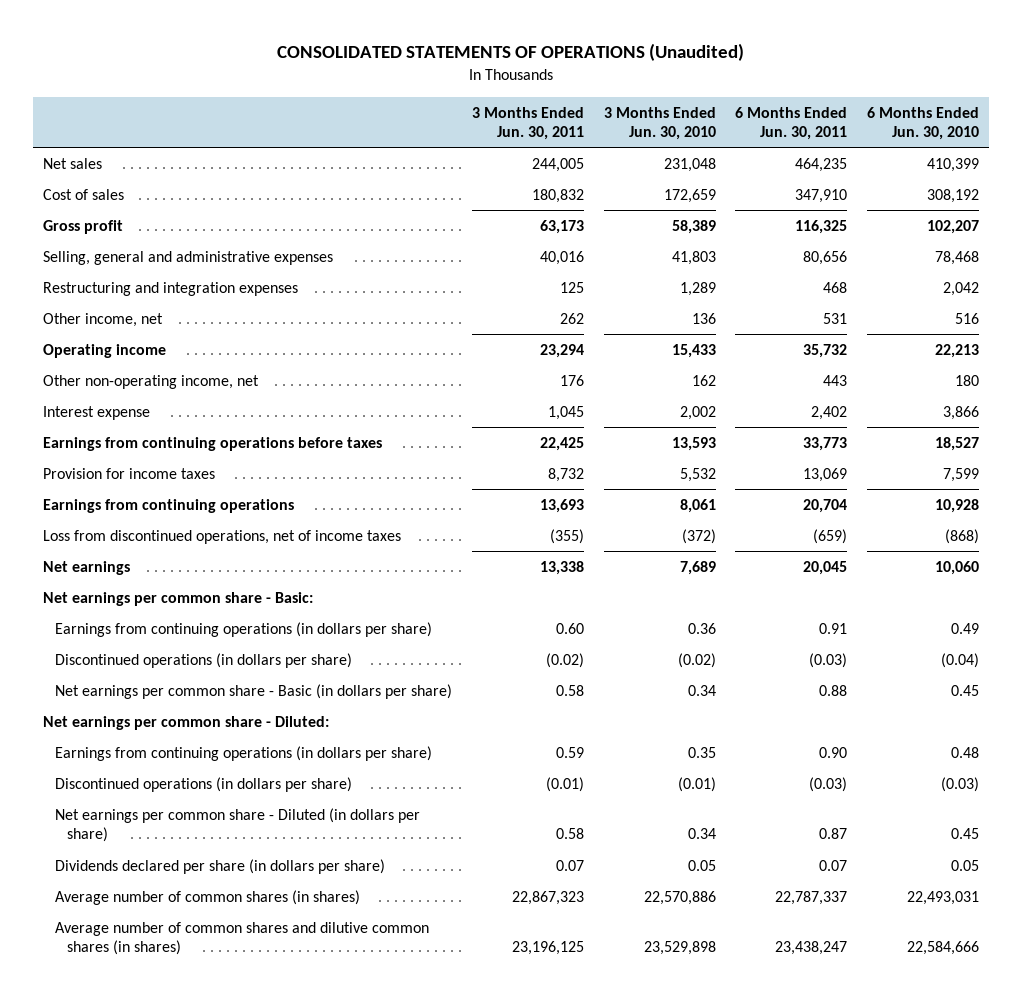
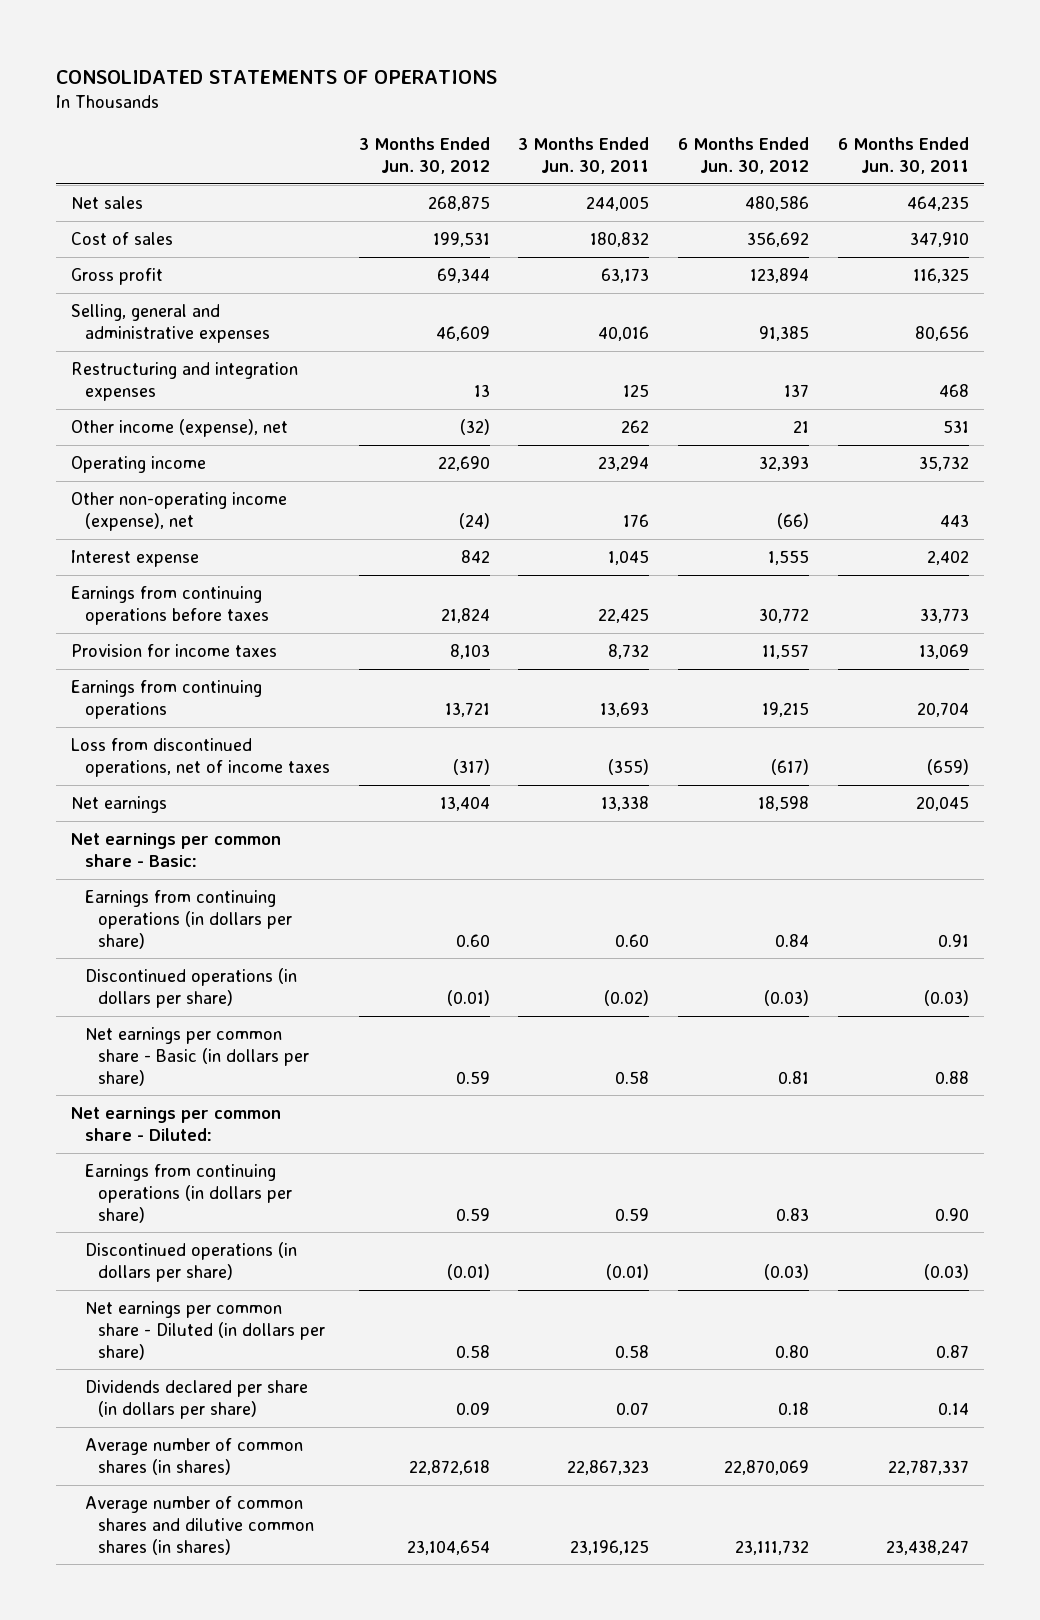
- CONSOLIDATED STATEMENTS OF OPERATIONS (Unaudited)
+ CONSOLIDATED STATEMENTS OF OPERATIONS
- | 3 Months Ended Jun. 30, 2011 | 3 Months Ended Jun. 30, 2010 | 6 Months Ended Jun. 30, 2011 | 6 Months Ended Jun. 30, 2010
+ | 3 Months Ended Jun. 30, 2012 | 3 Months Ended Jun. 30, 2011 | 6 Months Ended Jun. 30, 2012 | 6 Months Ended Jun. 30, 2011
- Other income, net | 262 | 136 | 531 | 516
+ Other income (expense), net | (32) | 262 | 21 | 531
- Other non-operating income, net | 176 | 162 | 443 | 180
+ Other non-operating income (expense), net | (24) | 176 | (66) | 443
- Dividends declared per share (in dollars per share) | 0.07 | 0.05 | 0.07 | 0.05
+ Dividends declared per share (in dollars per share) | 0.09 | 0.07 | 0.18 | 0.14

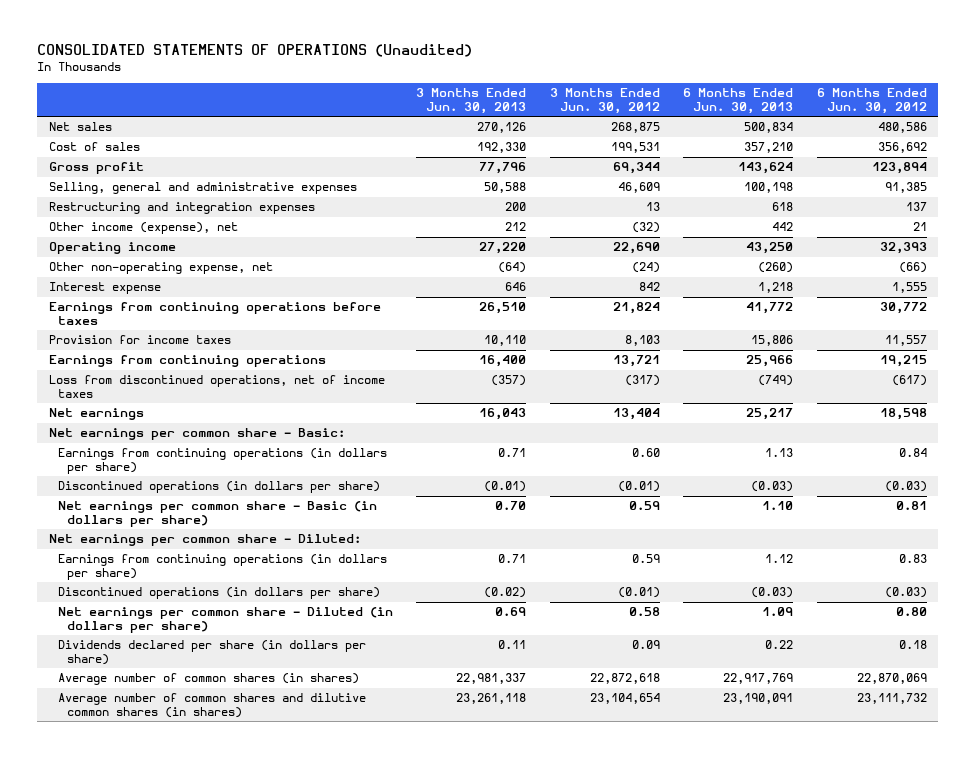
- CONSOLIDATED STATEMENTS OF OPERATIONS
+ CONSOLIDATED STATEMENTS OF OPERATIONS (Unaudited)
- | 3 Months Ended Jun. 30, 2012 | 3 Months Ended Jun. 30, 2011 | 6 Months Ended Jun. 30, 2012 | 6 Months Ended Jun. 30, 2011
+ | 3 Months Ended Jun. 30, 2013 | 3 Months Ended Jun. 30, 2012 | 6 Months Ended Jun. 30, 2013 | 6 Months Ended Jun. 30, 2012
- Other non-operating income (expense), net | (24) | 176 | (66) | 443
+ Other non-operating expense, net | (64) | (24) | (260) | (66)

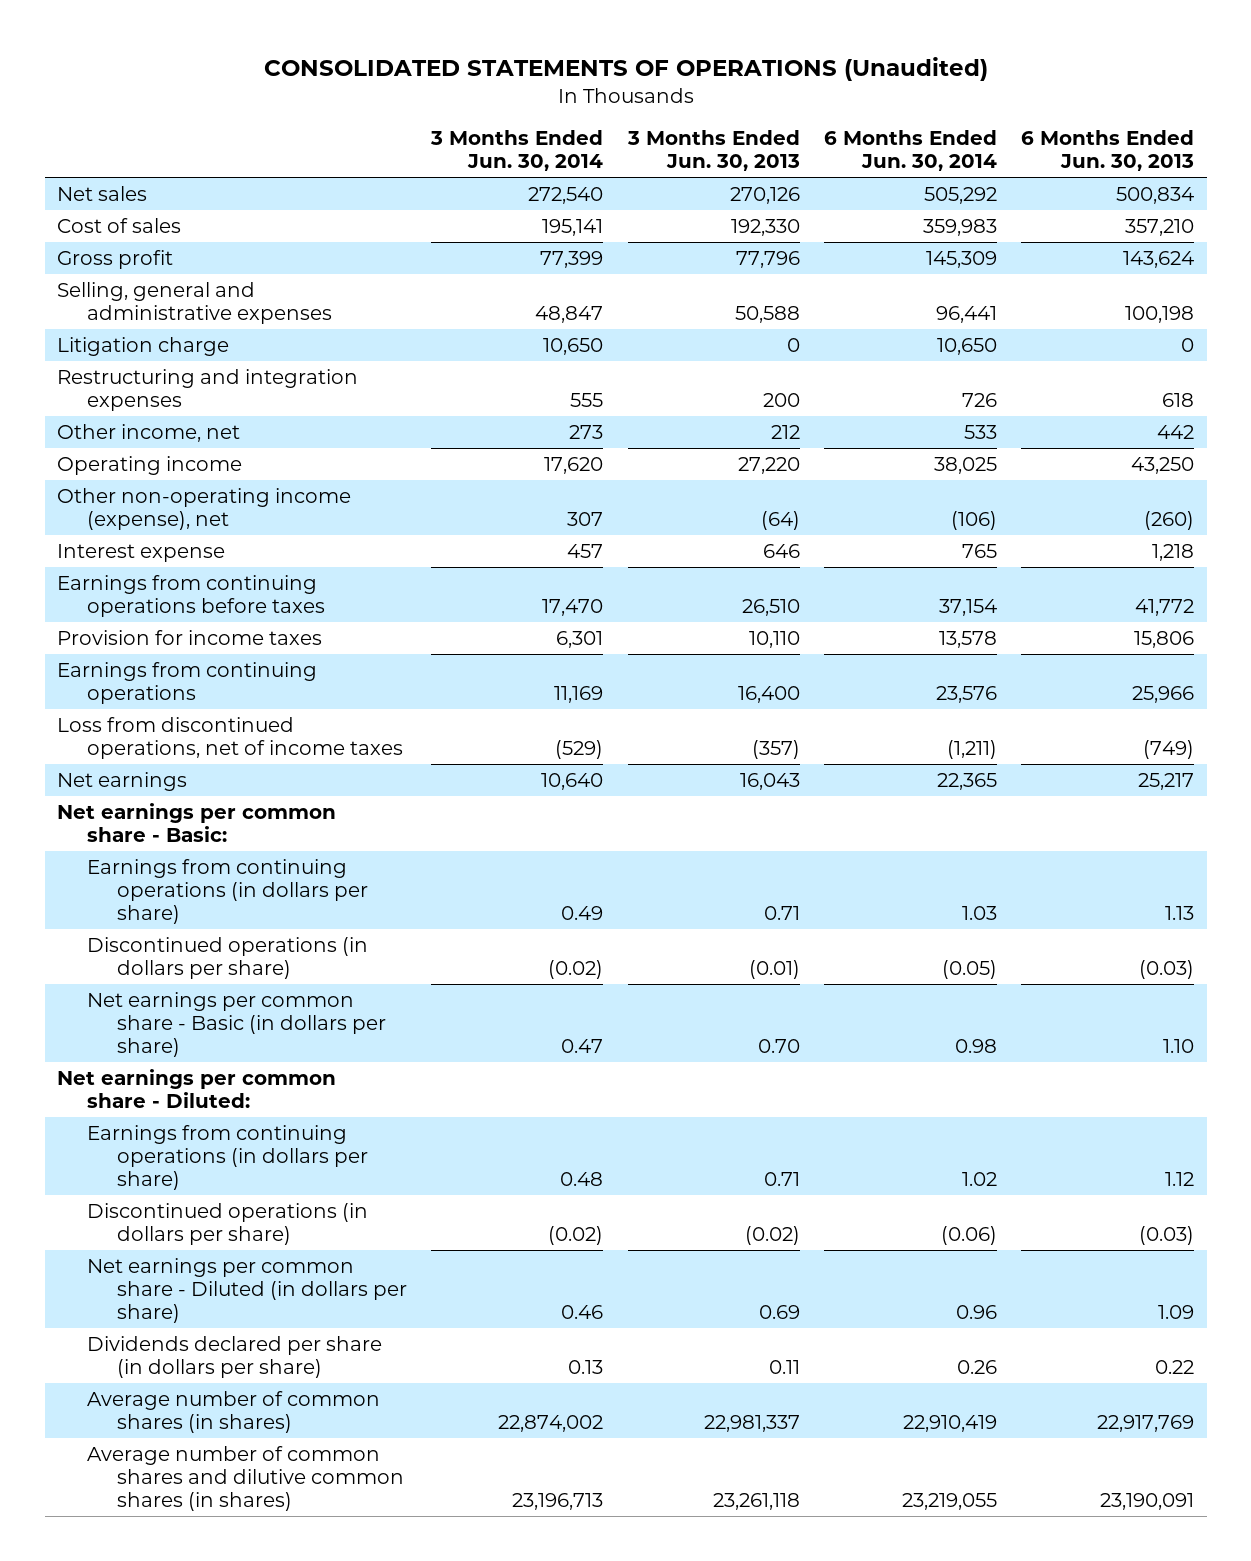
- | 3 Months Ended Jun. 30, 2013 | 3 Months Ended Jun. 30, 2012 | 6 Months Ended Jun. 30, 2013 | 6 Months Ended Jun. 30, 2012
+ | 3 Months Ended Jun. 30, 2014 | 3 Months Ended Jun. 30, 2013 | 6 Months Ended Jun. 30, 2014 | 6 Months Ended Jun. 30, 2013
+ Litigation charge | 10,650 | 0 | 10,650 | 0
- Other income (expense), net | 212 | (32) | 442 | 21
+ Other income, net | 273 | 212 | 533 | 442
- Other non-operating expense, net | (64) | (24) | (260) | (66)
+ Other non-operating income (expense), net | 307 | (64) | (106) | (260)

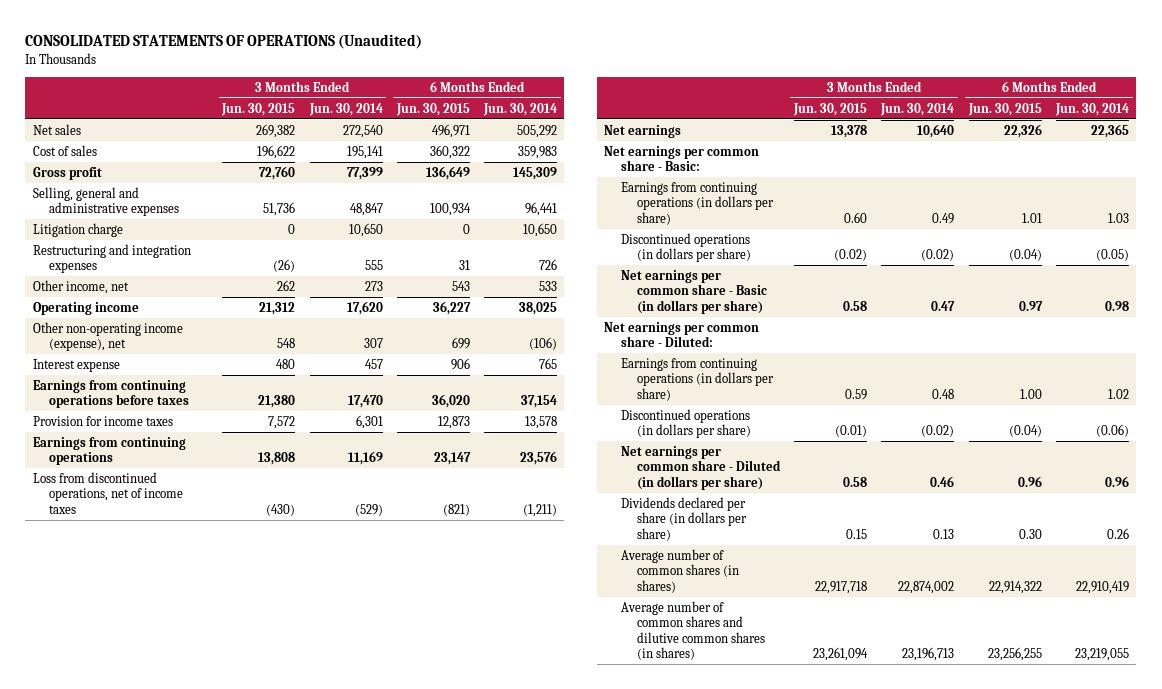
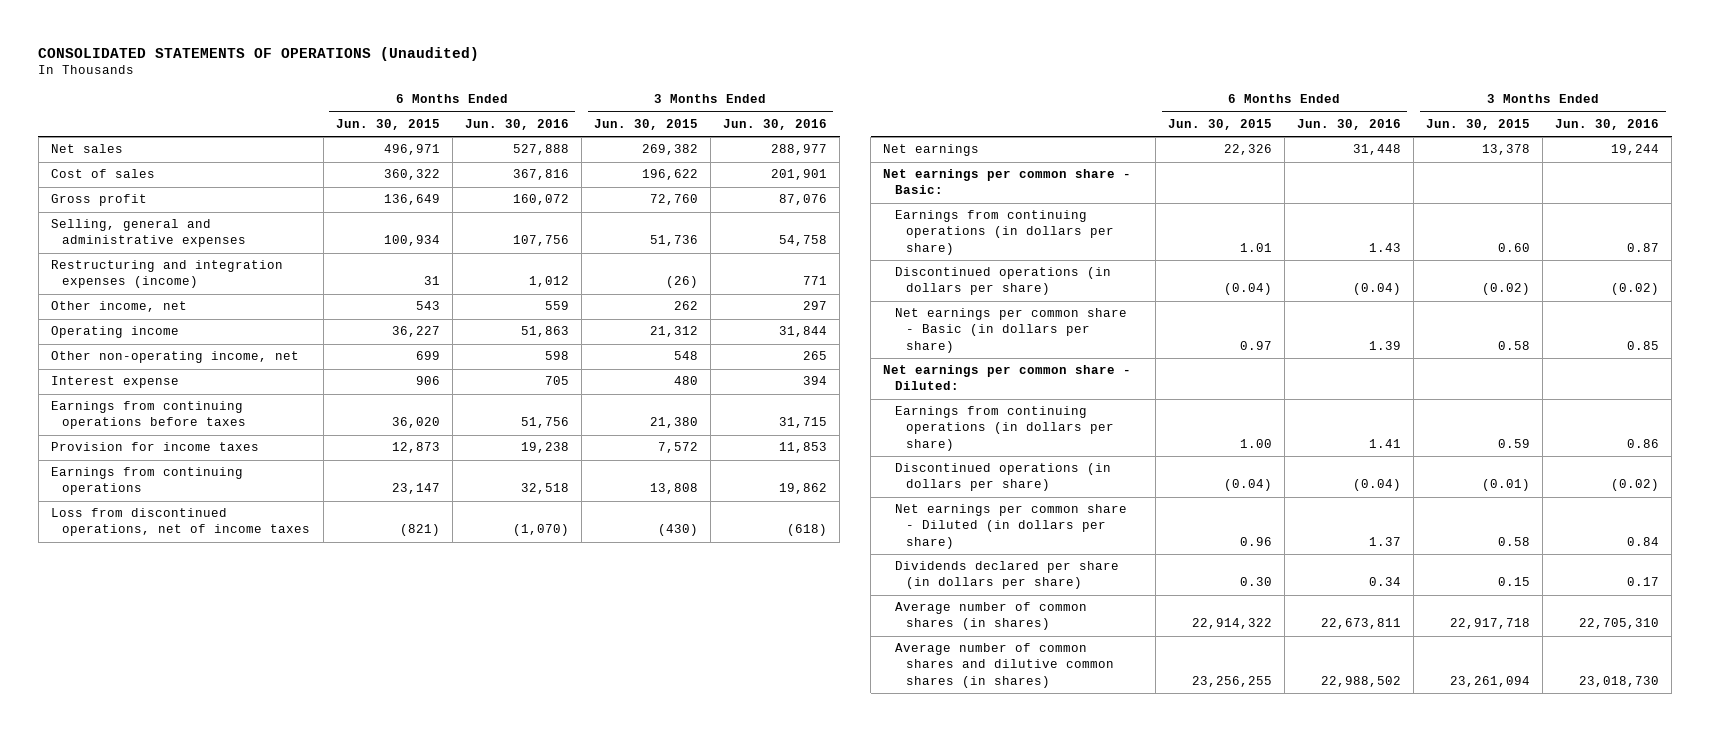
- | 3 Months Ended Jun. 30, 2015 | 3 Months Ended Jun. 30, 2014 | 6 Months Ended Jun. 30, 2015 | 6 Months Ended Jun. 30, 2014
+ | 6 Months Ended Jun. 30, 2015 | 6 Months Ended Jun. 30, 2016 | 3 Months Ended Jun. 30, 2015 | 3 Months Ended Jun. 30, 2016
- Litigation charge | 0 | 10,650 | 0 | 10,650
- Restructuring and integration expenses | (26) | 555 | 31 | 726
+ Restructuring and integration expenses (income) | 31 | 1,012 | (26) | 771
- Other non-operating income (expense), net | 548 | 307 | 699 | (106)
+ Other non-operating income, net | 699 | 598 | 548 | 265

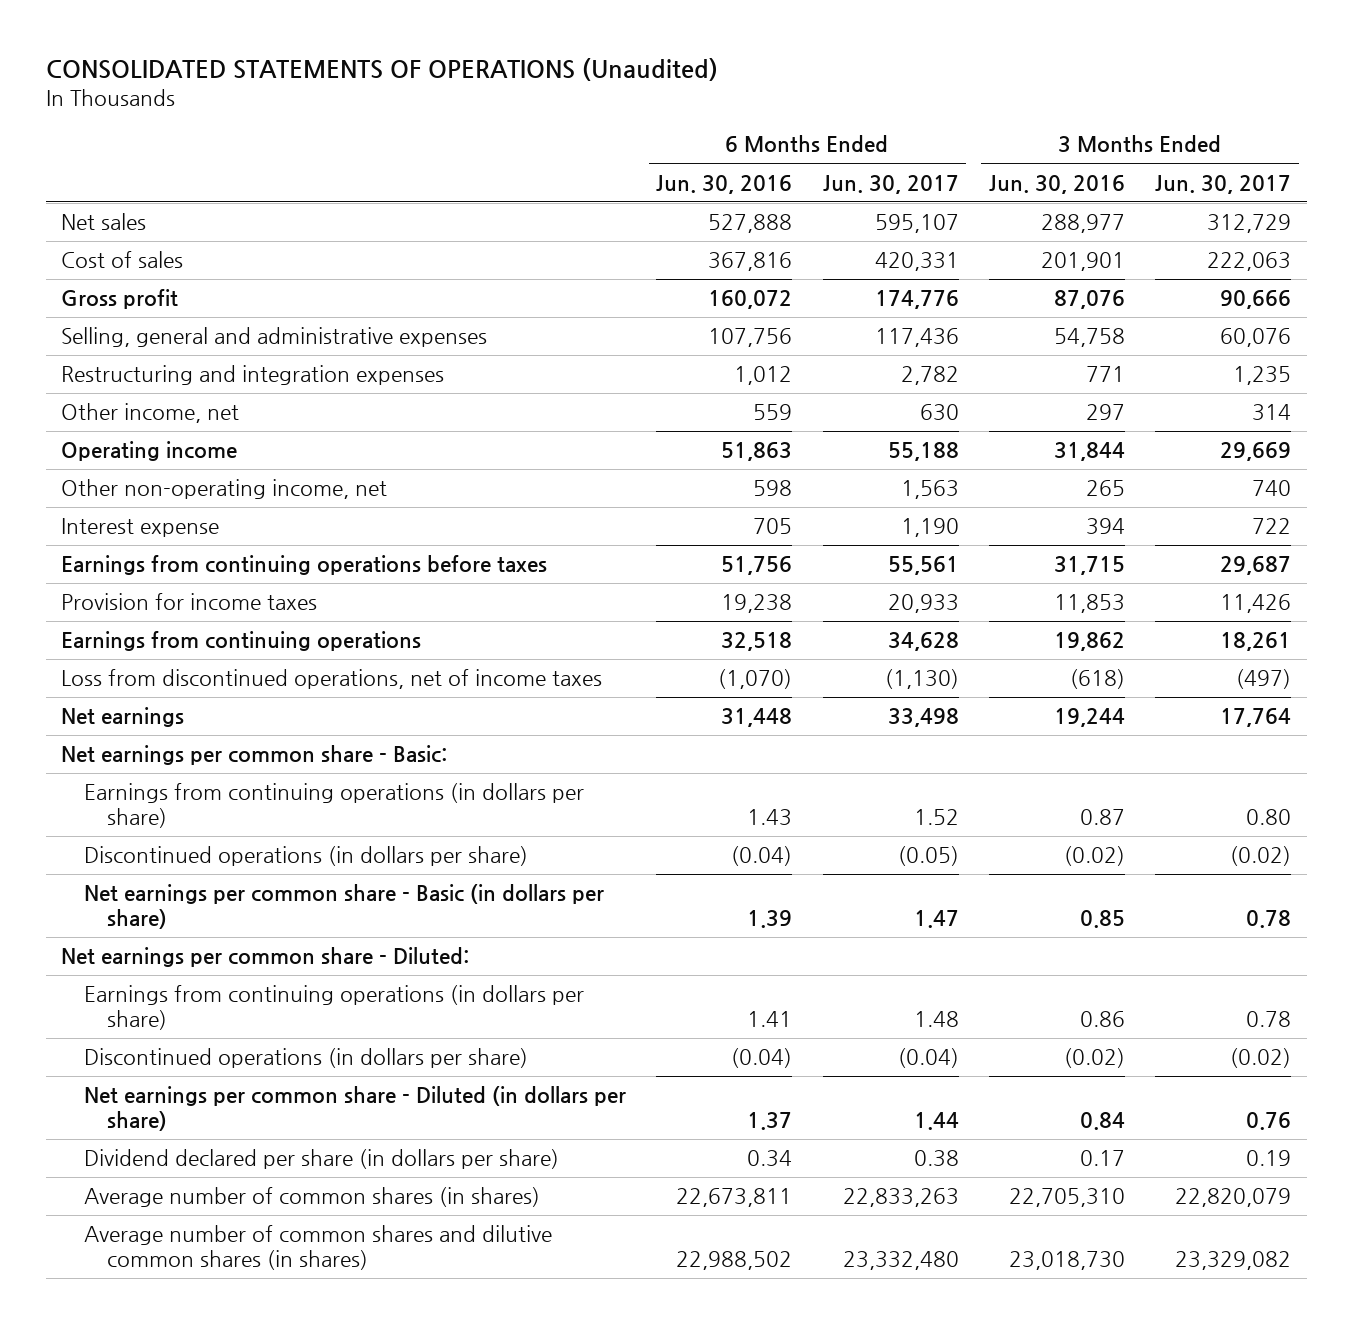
- | 6 Months Ended Jun. 30, 2015 | 6 Months Ended Jun. 30, 2016 | 3 Months Ended Jun. 30, 2015 | 3 Months Ended Jun. 30, 2016
+ | 6 Months Ended Jun. 30, 2016 | 6 Months Ended Jun. 30, 2017 | 3 Months Ended Jun. 30, 2016 | 3 Months Ended Jun. 30, 2017
- Restructuring and integration expenses (income) | 31 | 1,012 | (26) | 771
+ Restructuring and integration expenses | 1,012 | 2,782 | 771 | 1,235
- Dividends declared per share (in dollars per share) | 0.30 | 0.34 | 0.15 | 0.17
+ Dividend declared per share (in dollars per share) | 0.34 | 0.38 | 0.17 | 0.19

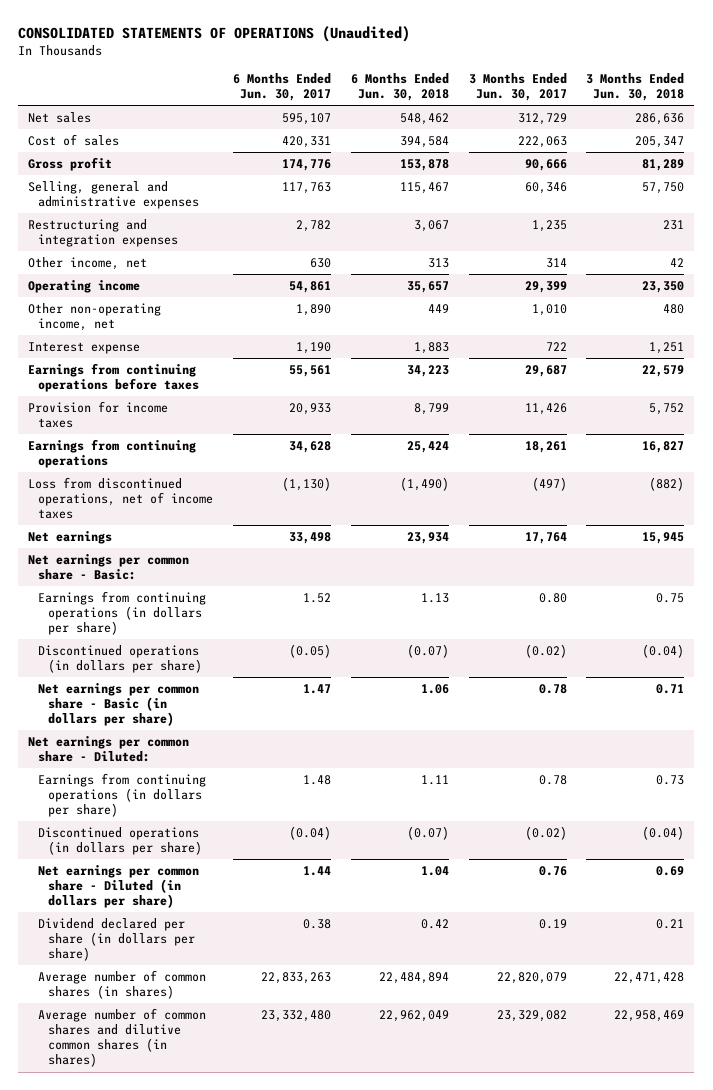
- | 6 Months Ended Jun. 30, 2016 | 6 Months Ended Jun. 30, 2017 | 3 Months Ended Jun. 30, 2016 | 3 Months Ended Jun. 30, 2017
+ | 6 Months Ended Jun. 30, 2017 | 6 Months Ended Jun. 30, 2018 | 3 Months Ended Jun. 30, 2017 | 3 Months Ended Jun. 30, 2018
- Selling, general and administrative expenses | 107,756 | 117,436 | 54,758 | 60,076
+ Selling, general and administrative expenses | 117,763 | 115,467 | 60,346 | 57,750
- Operating income | 51,863 | 55,188 | 31,844 | 29,669
- Other non-operating income, net | 598 | 1,563 | 265 | 740
+ Operating income | 54,861 | 35,657 | 29,399 | 23,350
+ Other non-operating income, net | 1,890 | 449 | 1,010 | 480

